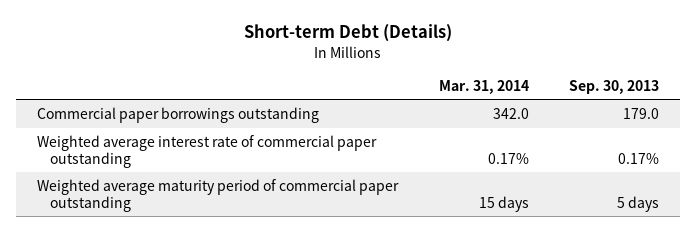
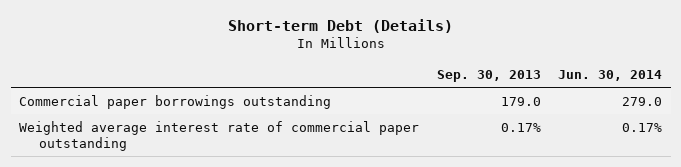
- | Mar. 31, 2014 | Sep. 30, 2013
+ | Sep. 30, 2013 | Jun. 30, 2014
- Weighted average maturity period of commercial paper outstanding | 15 days | 5 days

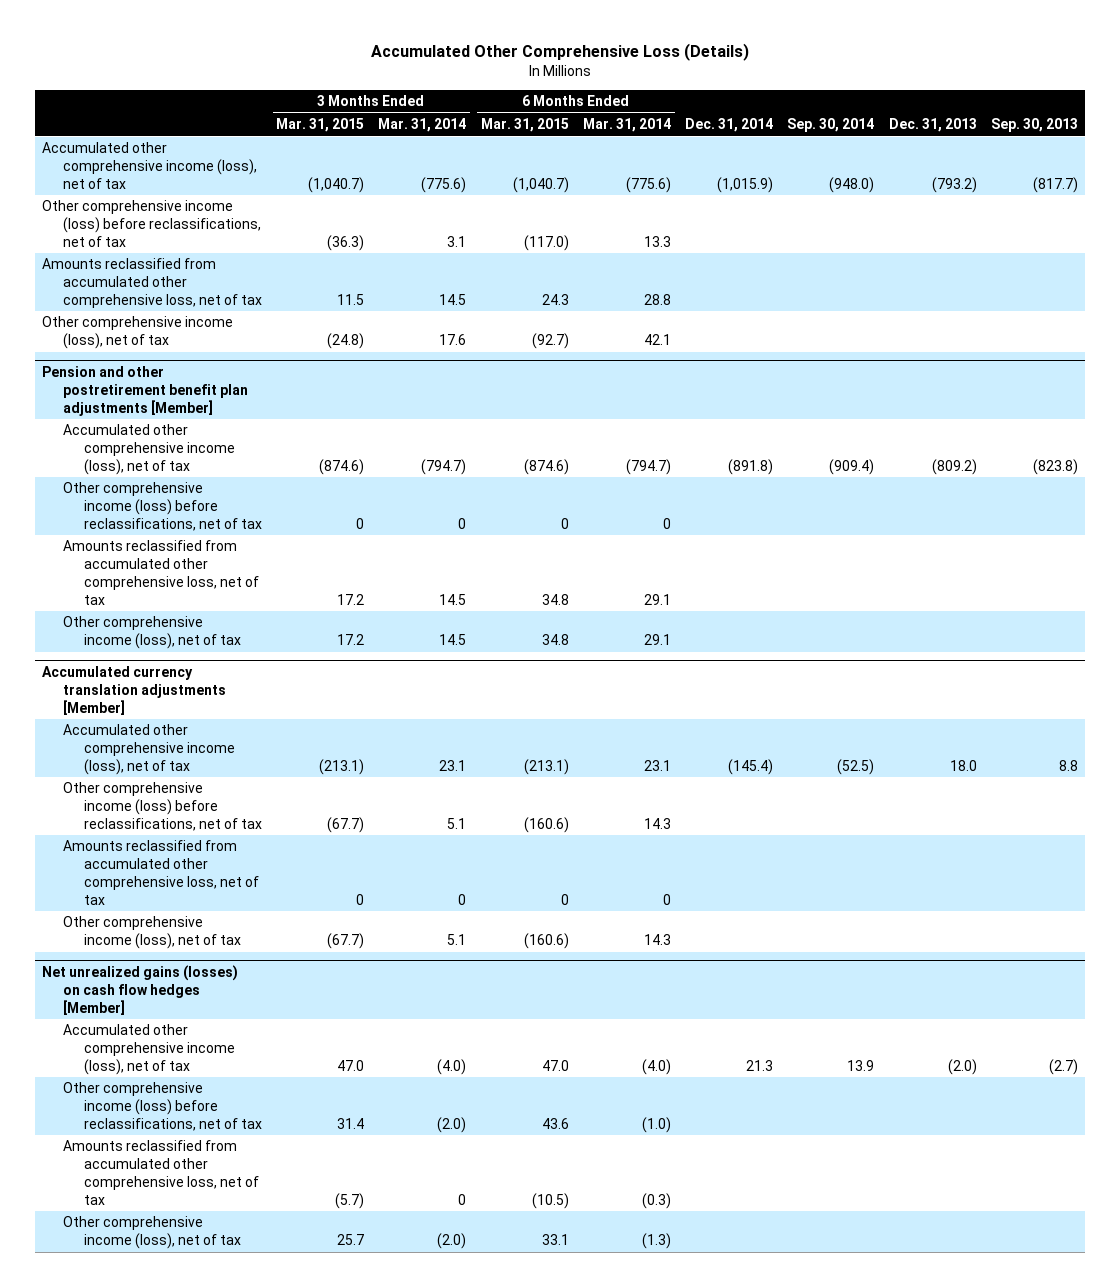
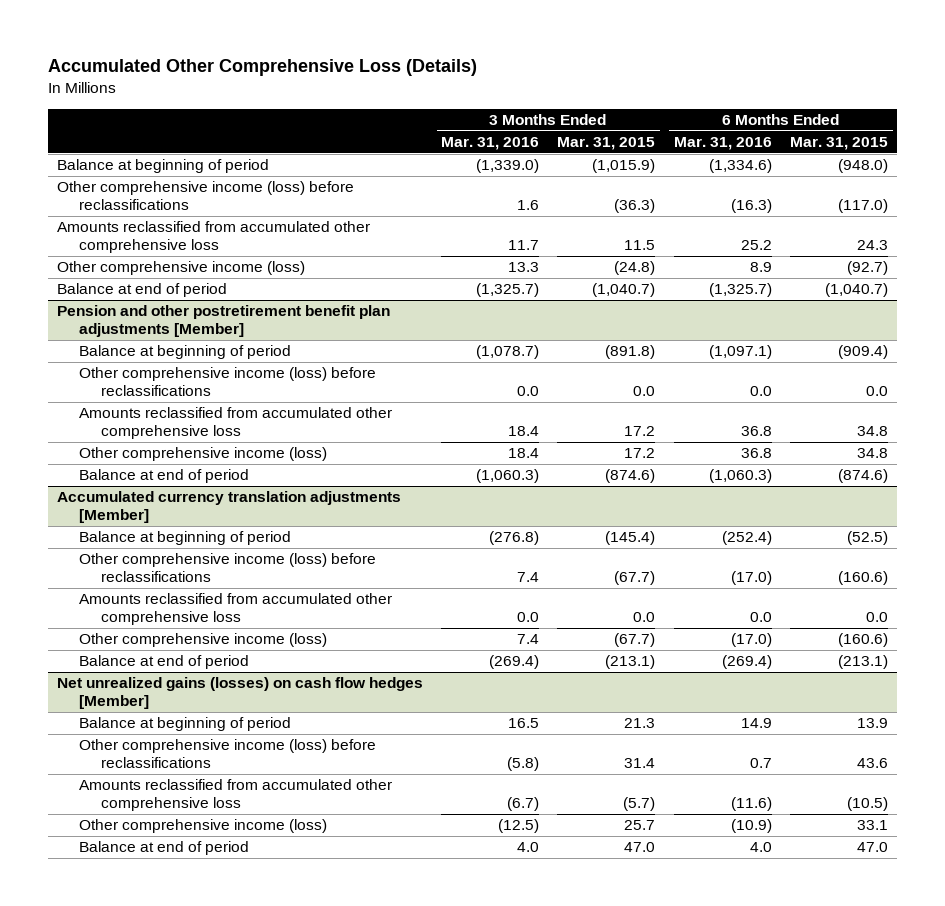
- | 3 Months Ended Mar. 31, 2015 | 3 Months Ended Mar. 31, 2014 | 6 Months Ended Mar. 31, 2015 | 6 Months Ended Mar. 31, 2014 | Dec. 31, 2014 | Sep. 30, 2014 | Dec. 31, 2013 | Sep. 30, 2013
+ | 3 Months Ended Mar. 31, 2016 | 3 Months Ended Mar. 31, 2015 | 6 Months Ended Mar. 31, 2016 | 6 Months Ended Mar. 31, 2015
- Accumulated other comprehensive income (loss), net of tax | (1,040.7) | (775.6) | (1,040.7) | (775.6) | (1,015.9) | (948.0) | (793.2) | (817.7)
- Other comprehensive income (loss) before reclassifications, net of tax | (36.3) | 3.1 | (117.0) | 13.3 | | | |
- Amounts reclassified from accumulated other comprehensive loss, net of tax | 11.5 | 14.5 | 24.3 | 28.8 | | | |
- Other comprehensive income (loss), net of tax | (24.8) | 17.6 | (92.7) | 42.1 | | | |
+ Balance at beginning of period | (1,339.0) | (1,015.9) | (1,334.6) | (948.0)
+ Other comprehensive income (loss) before reclassifications | 1.6 | (36.3) | (16.3) | (117.0)
+ Amounts reclassified from accumulated other comprehensive loss | 11.7 | 11.5 | 25.2 | 24.3
+ Other comprehensive income (loss) | 13.3 | (24.8) | 8.9 | (92.7)
+ Balance at end of period | (1,325.7) | (1,040.7) | (1,325.7) | (1,040.7)
@ Pension and other postretirement benefit plan adjustments [Member]
- Accumulated other comprehensive income (loss), net of tax | (874.6) | (794.7) | (874.6) | (794.7) | (891.8) | (909.4) | (809.2) | (823.8)
- Other comprehensive income (loss) before reclassifications, net of tax | 0 | 0 | 0 | 0 | | | |
- Amounts reclassified from accumulated other comprehensive loss, net of tax | 17.2 | 14.5 | 34.8 | 29.1 | | | |
- Other comprehensive income (loss), net of tax | 17.2 | 14.5 | 34.8 | 29.1 | | | |
+ Balance at beginning of period | (1,078.7) | (891.8) | (1,097.1) | (909.4)
+ Other comprehensive income (loss) before reclassifications | 0.0 | 0.0 | 0.0 | 0.0
+ Amounts reclassified from accumulated other comprehensive loss | 18.4 | 17.2 | 36.8 | 34.8
+ Other comprehensive income (loss) | 18.4 | 17.2 | 36.8 | 34.8
+ Balance at end of period | (1,060.3) | (874.6) | (1,060.3) | (874.6)
@ Accumulated currency translation adjustments [Member]
- Accumulated other comprehensive income (loss), net of tax | (213.1) | 23.1 | (213.1) | 23.1 | (145.4) | (52.5) | 18.0 | 8.8
- Other comprehensive income (loss) before reclassifications, net of tax | (67.7) | 5.1 | (160.6) | 14.3 | | | |
- Amounts reclassified from accumulated other comprehensive loss, net of tax | 0 | 0 | 0 | 0 | | | |
- Other comprehensive income (loss), net of tax | (67.7) | 5.1 | (160.6) | 14.3 | | | |
+ Balance at beginning of period | (276.8) | (145.4) | (252.4) | (52.5)
+ Other comprehensive income (loss) before reclassifications | 7.4 | (67.7) | (17.0) | (160.6)
+ Amounts reclassified from accumulated other comprehensive loss | 0.0 | 0.0 | 0.0 | 0.0
+ Other comprehensive income (loss) | 7.4 | (67.7) | (17.0) | (160.6)
+ Balance at end of period | (269.4) | (213.1) | (269.4) | (213.1)
@ Net unrealized gains (losses) on cash flow hedges [Member]
- Accumulated other comprehensive income (loss), net of tax | 47.0 | (4.0) | 47.0 | (4.0) | 21.3 | 13.9 | (2.0) | (2.7)
- Other comprehensive income (loss) before reclassifications, net of tax | 31.4 | (2.0) | 43.6 | (1.0) | | | |
- Amounts reclassified from accumulated other comprehensive loss, net of tax | (5.7) | 0 | (10.5) | (0.3) | | | |
- Other comprehensive income (loss), net of tax | 25.7 | (2.0) | 33.1 | (1.3) | | | |
+ Balance at beginning of period | 16.5 | 21.3 | 14.9 | 13.9
+ Other comprehensive income (loss) before reclassifications | (5.8) | 31.4 | 0.7 | 43.6
+ Amounts reclassified from accumulated other comprehensive loss | (6.7) | (5.7) | (11.6) | (10.5)
+ Other comprehensive income (loss) | (12.5) | 25.7 | (10.9) | 33.1
+ Balance at end of period | 4.0 | 47.0 | 4.0 | 47.0

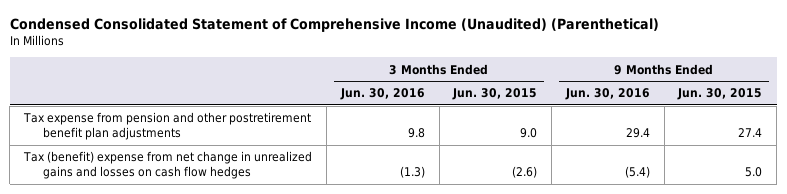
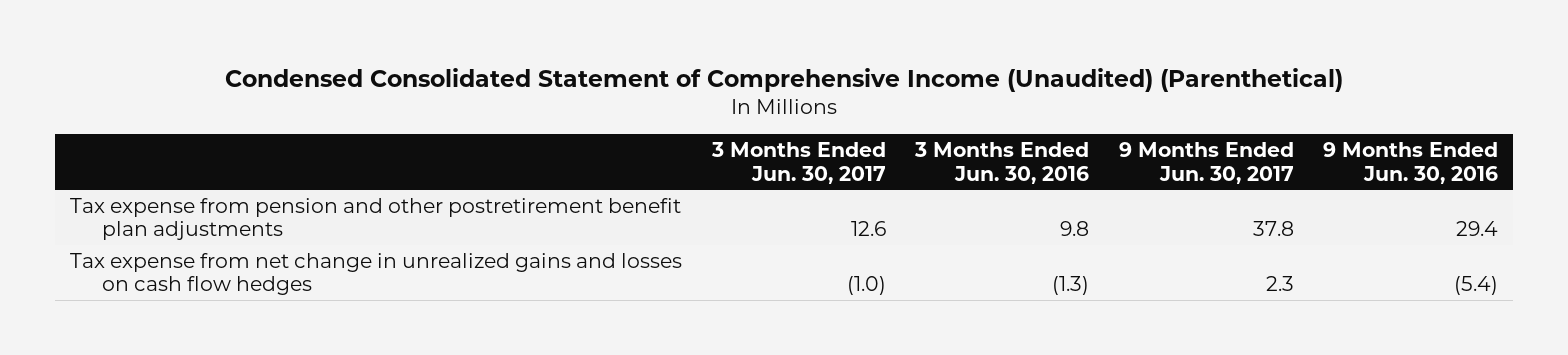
- | 3 Months Ended Jun. 30, 2016 | 3 Months Ended Jun. 30, 2015 | 9 Months Ended Jun. 30, 2016 | 9 Months Ended Jun. 30, 2015
+ | 3 Months Ended Jun. 30, 2017 | 3 Months Ended Jun. 30, 2016 | 9 Months Ended Jun. 30, 2017 | 9 Months Ended Jun. 30, 2016
- Tax (benefit) expense from net change in unrealized gains and losses on cash flow hedges | (1.3) | (2.6) | (5.4) | 5.0
+ Tax expense from net change in unrealized gains and losses on cash flow hedges | (1.0) | (1.3) | 2.3 | (5.4)

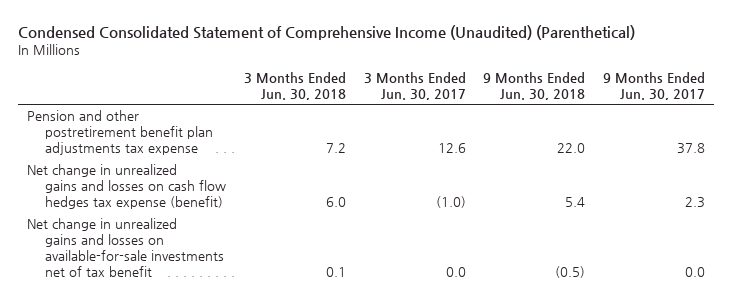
- | 3 Months Ended Jun. 30, 2017 | 3 Months Ended Jun. 30, 2016 | 9 Months Ended Jun. 30, 2017 | 9 Months Ended Jun. 30, 2016
+ | 3 Months Ended Jun. 30, 2018 | 3 Months Ended Jun. 30, 2017 | 9 Months Ended Jun. 30, 2018 | 9 Months Ended Jun. 30, 2017
- Tax expense from pension and other postretirement benefit plan adjustments | 12.6 | 9.8 | 37.8 | 29.4
- Tax expense from net change in unrealized gains and losses on cash flow hedges | (1.0) | (1.3) | 2.3 | (5.4)
+ Pension and other postretirement benefit plan adjustments tax expense | 7.2 | 12.6 | 22.0 | 37.8
+ Net change in unrealized gains and losses on cash flow hedges tax expense (benefit) | 6.0 | (1.0) | 5.4 | 2.3
+ Net change in unrealized gains and losses on available-for-sale investments net of tax benefit | 0.1 | 0.0 | (0.5) | 0.0

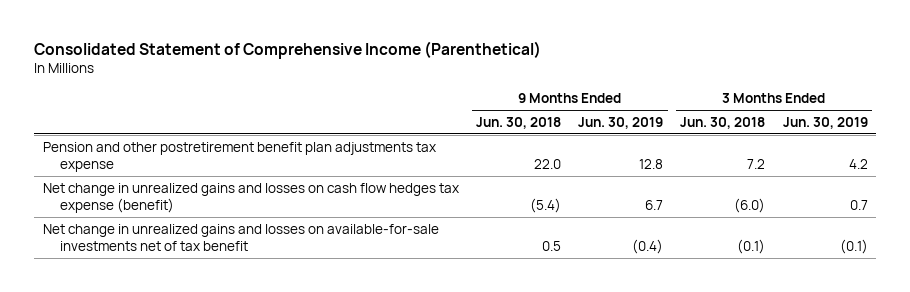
- Condensed Consolidated Statement of Comprehensive Income (Unaudited) (Parenthetical)
+ Consolidated Statement of Comprehensive Income (Parenthetical)
- | 3 Months Ended Jun. 30, 2018 | 3 Months Ended Jun. 30, 2017 | 9 Months Ended Jun. 30, 2018 | 9 Months Ended Jun. 30, 2017
+ | 9 Months Ended Jun. 30, 2018 | 9 Months Ended Jun. 30, 2019 | 3 Months Ended Jun. 30, 2018 | 3 Months Ended Jun. 30, 2019
- Net change in unrealized gains and losses on cash flow hedges tax expense (benefit) | 6.0 | (1.0) | 5.4 | 2.3
- Net change in unrealized gains and losses on available-for-sale investments net of tax benefit | 0.1 | 0.0 | (0.5) | 0.0
+ Net change in unrealized gains and losses on cash flow hedges tax expense (benefit) | (5.4) | 6.7 | (6.0) | 0.7
+ Net change in unrealized gains and losses on available-for-sale investments net of tax benefit | 0.5 | (0.4) | (0.1) | (0.1)

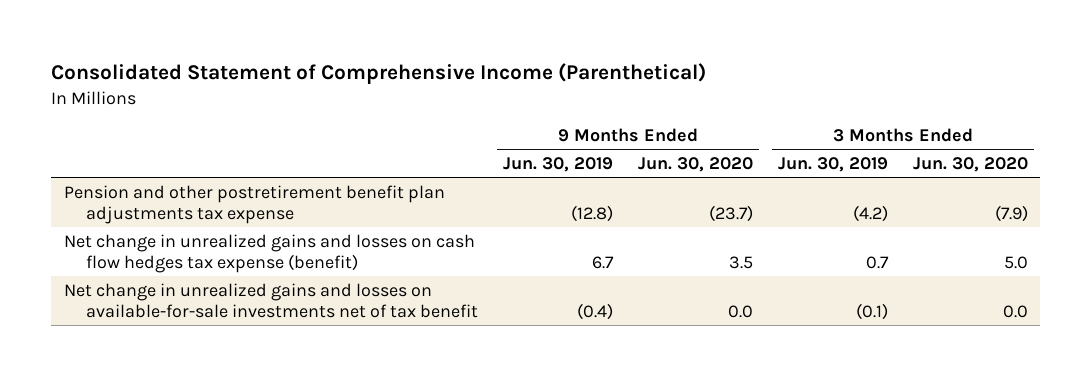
- | 9 Months Ended Jun. 30, 2018 | 9 Months Ended Jun. 30, 2019 | 3 Months Ended Jun. 30, 2018 | 3 Months Ended Jun. 30, 2019
+ | 9 Months Ended Jun. 30, 2019 | 9 Months Ended Jun. 30, 2020 | 3 Months Ended Jun. 30, 2019 | 3 Months Ended Jun. 30, 2020
- Pension and other postretirement benefit plan adjustments tax expense | 22.0 | 12.8 | 7.2 | 4.2
+ Pension and other postretirement benefit plan adjustments tax expense | (12.8) | (23.7) | (4.2) | (7.9)

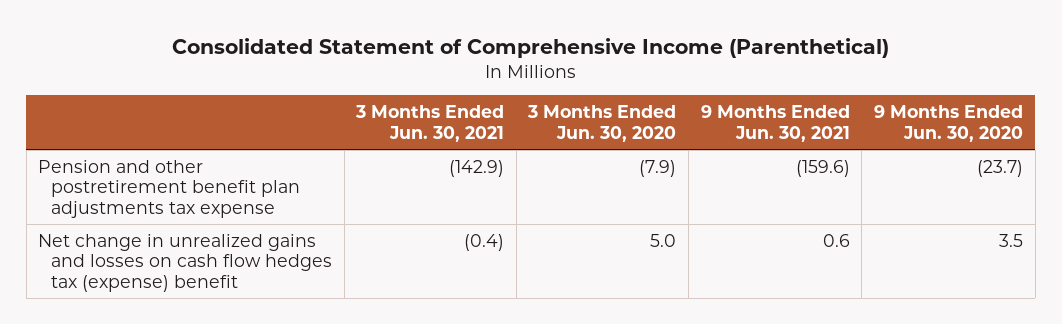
- | 9 Months Ended Jun. 30, 2019 | 9 Months Ended Jun. 30, 2020 | 3 Months Ended Jun. 30, 2019 | 3 Months Ended Jun. 30, 2020
+ | 3 Months Ended Jun. 30, 2021 | 3 Months Ended Jun. 30, 2020 | 9 Months Ended Jun. 30, 2021 | 9 Months Ended Jun. 30, 2020
- Net change in unrealized gains and losses on cash flow hedges tax expense (benefit) | 6.7 | 3.5 | 0.7 | 5.0
- Net change in unrealized gains and losses on available-for-sale investments net of tax benefit | (0.4) | 0.0 | (0.1) | 0.0
+ Net change in unrealized gains and losses on cash flow hedges tax (expense) benefit | (0.4) | 5.0 | 0.6 | 3.5

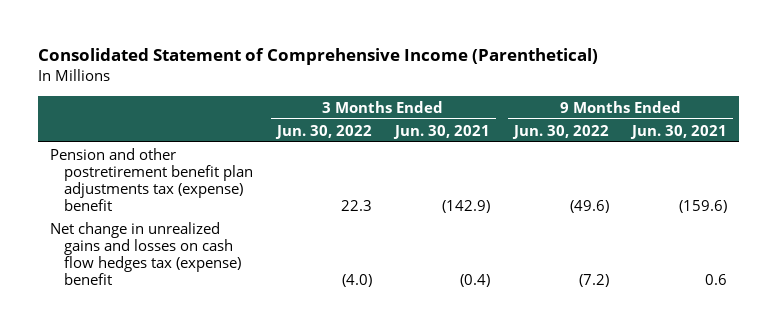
- | 3 Months Ended Jun. 30, 2021 | 3 Months Ended Jun. 30, 2020 | 9 Months Ended Jun. 30, 2021 | 9 Months Ended Jun. 30, 2020
+ | 3 Months Ended Jun. 30, 2022 | 3 Months Ended Jun. 30, 2021 | 9 Months Ended Jun. 30, 2022 | 9 Months Ended Jun. 30, 2021
- Pension and other postretirement benefit plan adjustments tax expense | (142.9) | (7.9) | (159.6) | (23.7)
+ Pension and other postretirement benefit plan adjustments tax (expense) benefit | 22.3 | (142.9) | (49.6) | (159.6)

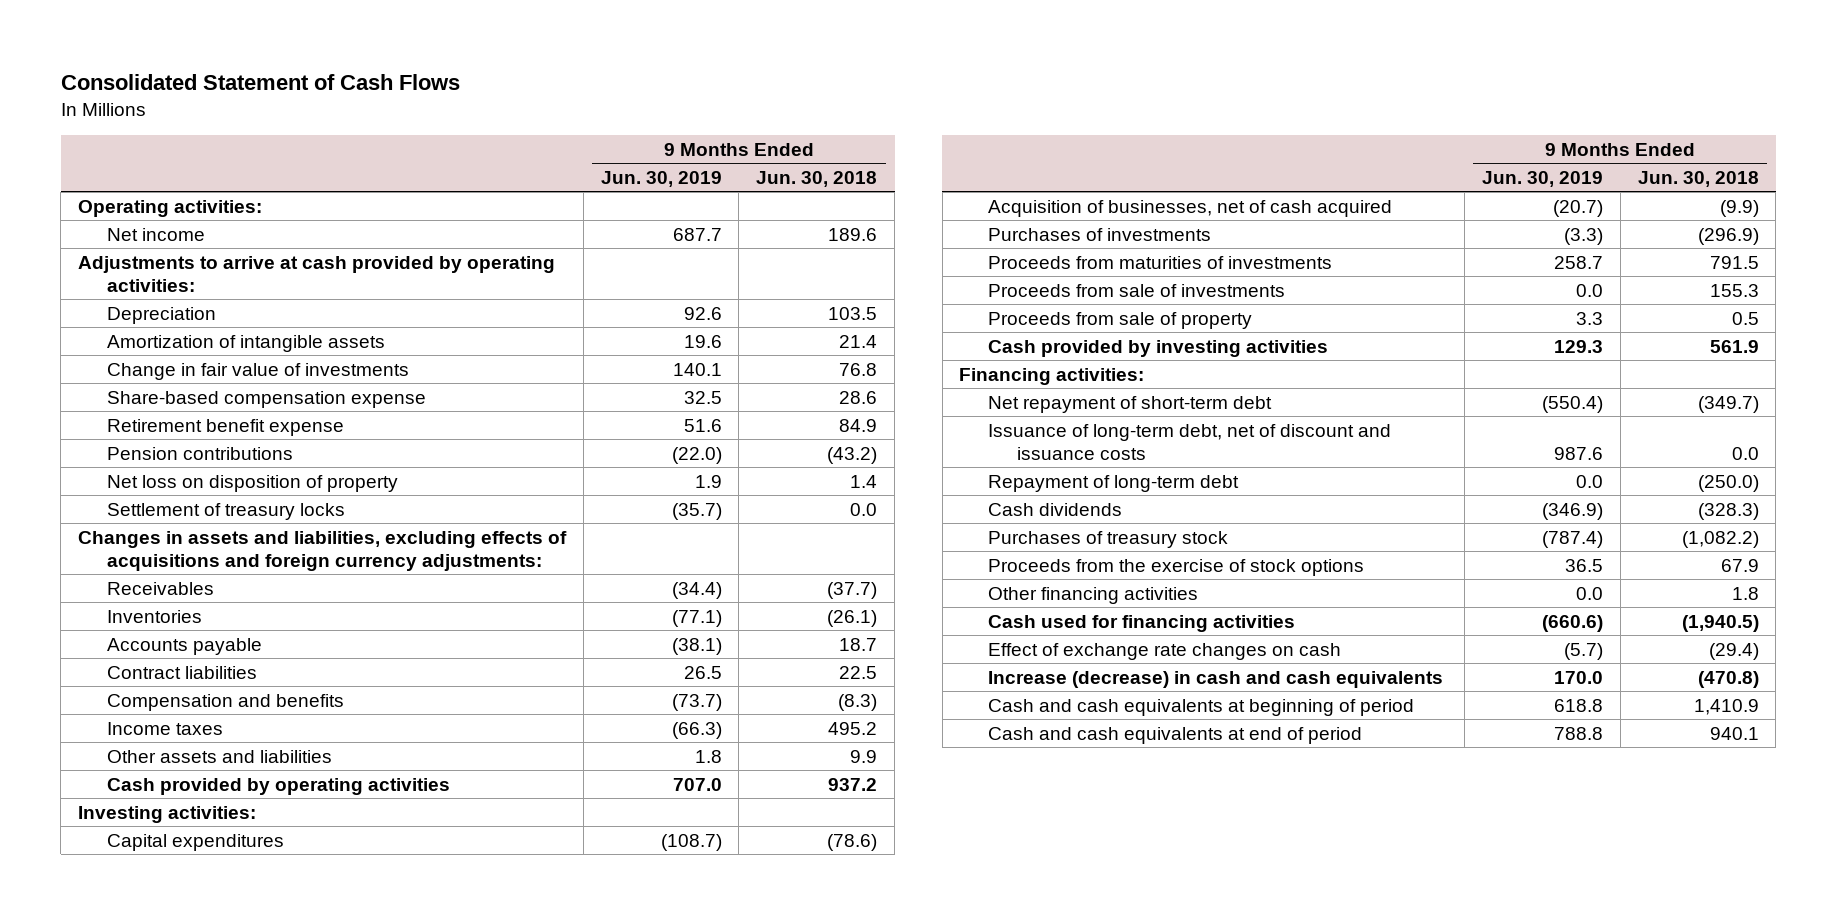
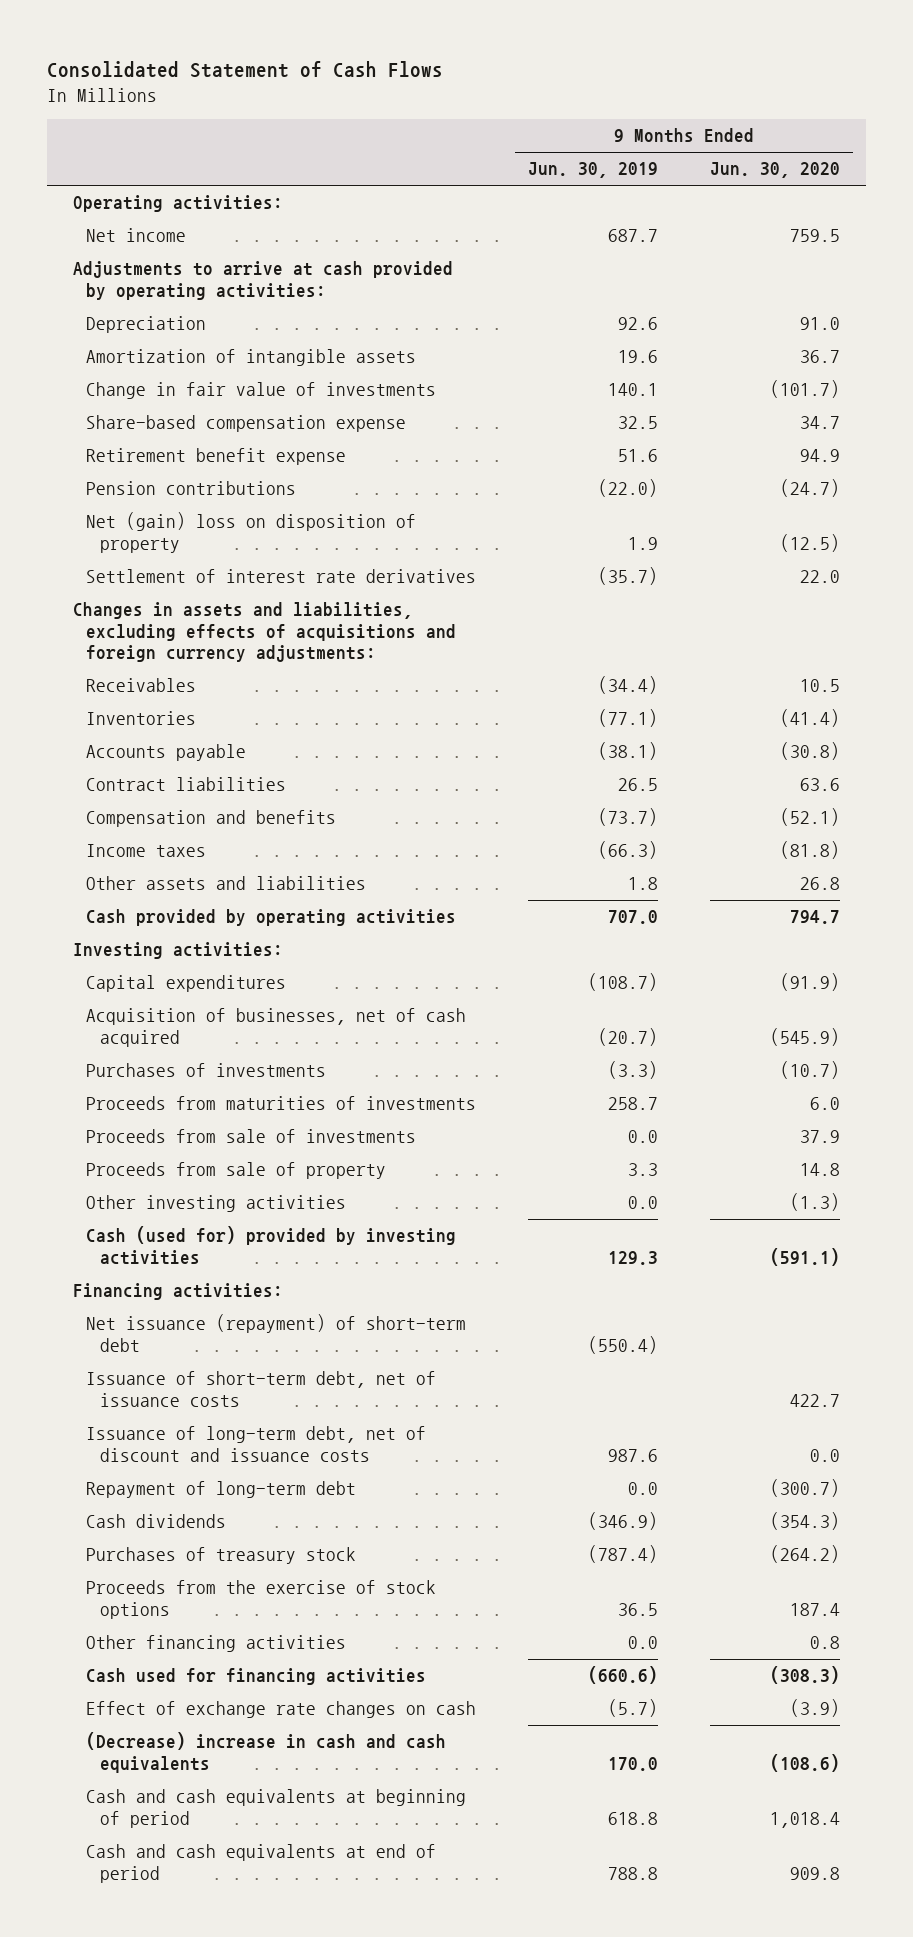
- | 9 Months Ended Jun. 30, 2019 | 9 Months Ended Jun. 30, 2018
+ | 9 Months Ended Jun. 30, 2019 | 9 Months Ended Jun. 30, 2020
- Net loss on disposition of property | 1.9 | 1.4
- Settlement of treasury locks | (35.7) | 0.0
+ Net (gain) loss on disposition of property | 1.9 | (12.5)
+ Settlement of interest rate derivatives | (35.7) | 22.0
- Cash provided by investing activities | 129.3 | 561.9
+ Other investing activities | 0.0 | (1.3)
+ Cash (used for) provided by investing activities | 129.3 | (591.1)
- Net repayment of short-term debt | (550.4) | (349.7)
+ Net issuance (repayment) of short-term debt | (550.4) |
+ Issuance of short-term debt, net of issuance costs | | 422.7
- Increase (decrease) in cash and cash equivalents | 170.0 | (470.8)
+ (Decrease) increase in cash and cash equivalents | 170.0 | (108.6)

